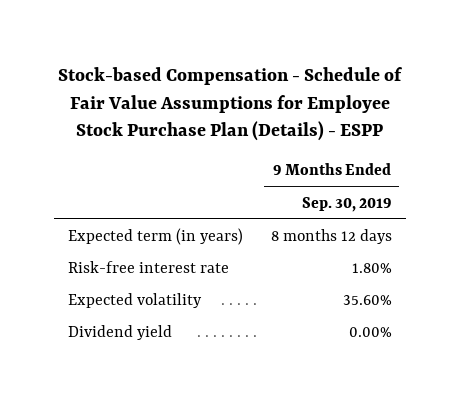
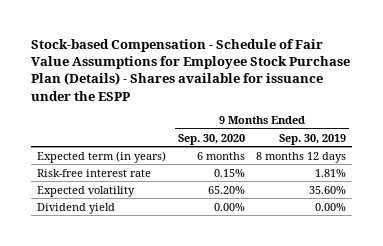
- Stock-based Compensation - Schedule of Fair Value Assumptions for Employee Stock Purchase Plan (Details) - ESPP
+ Stock-based Compensation - Schedule of Fair Value Assumptions for Employee Stock Purchase Plan (Details) - Shares available for issuance under the ESPP
- | 9 Months Ended Sep. 30, 2019
+ | 9 Months Ended Sep. 30, 2020 | 9 Months Ended Sep. 30, 2019
- Risk-free interest rate | 1.80%
+ Risk-free interest rate | 0.15% | 1.81%

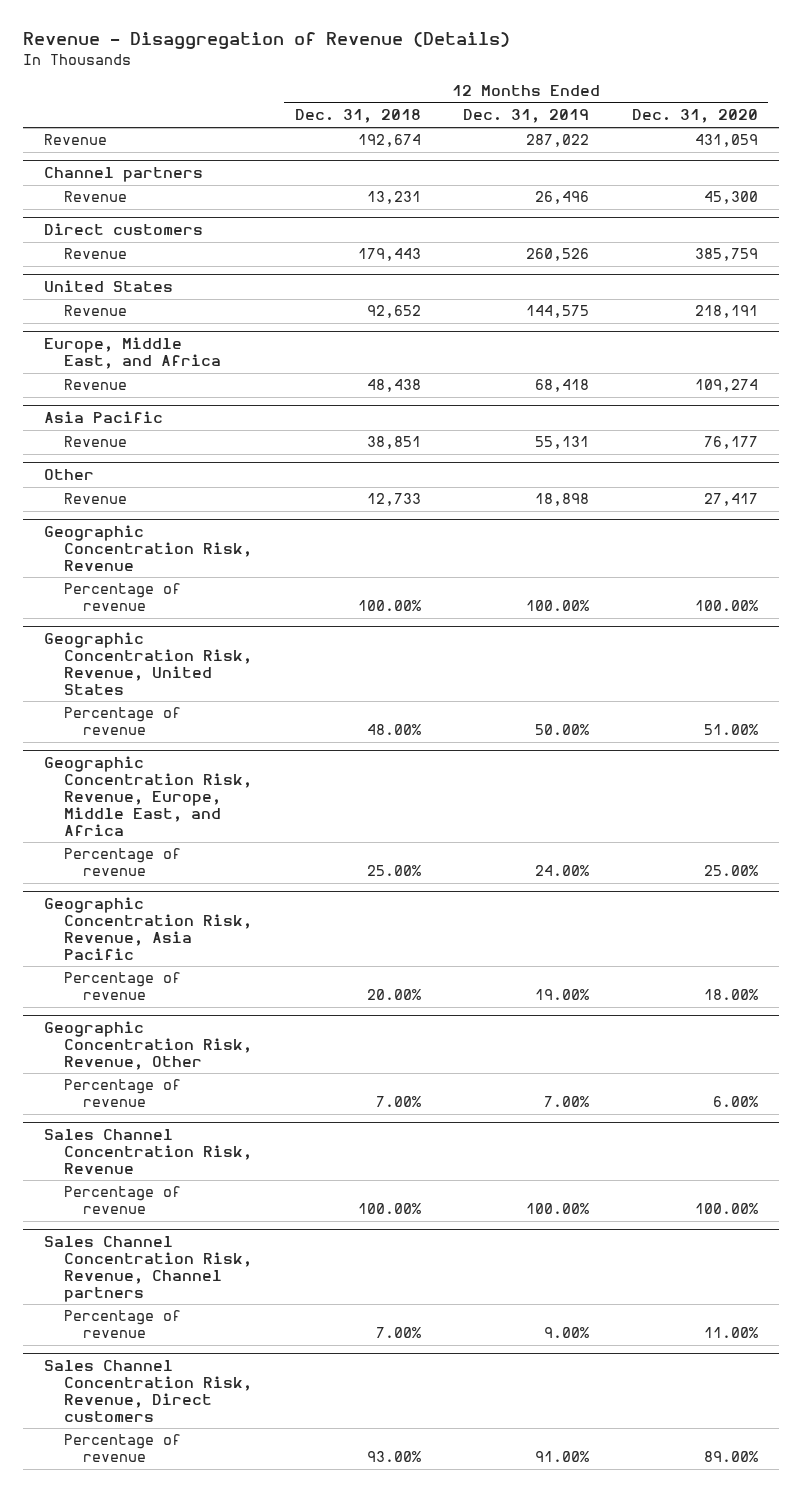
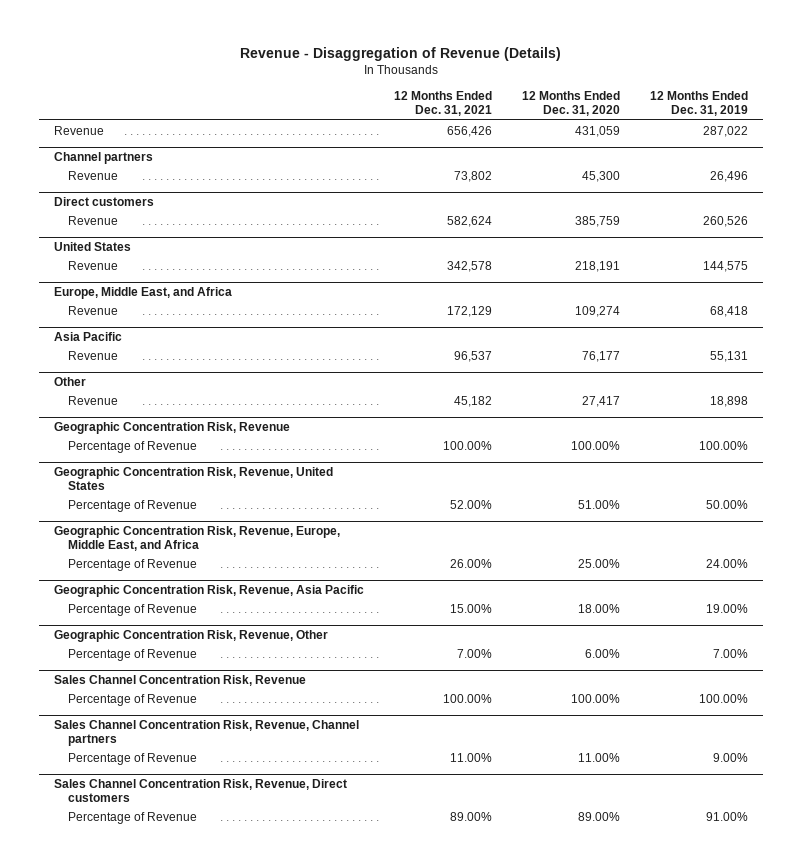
- | 12 Months Ended Dec. 31, 2018 | 12 Months Ended Dec. 31, 2019 | 12 Months Ended Dec. 31, 2020
+ | 12 Months Ended Dec. 31, 2021 | 12 Months Ended Dec. 31, 2020 | 12 Months Ended Dec. 31, 2019
@ Geographic Concentration Risk, Revenue
- Percentage of revenue | 100.00% | 100.00% | 100.00%
+ Percentage of Revenue | 100.00% | 100.00% | 100.00%
@ Geographic Concentration Risk, Revenue, United States
- Percentage of revenue | 48.00% | 50.00% | 51.00%
+ Percentage of Revenue | 52.00% | 51.00% | 50.00%
@ Geographic Concentration Risk, Revenue, Europe, Middle East, and Africa
- Percentage of revenue | 25.00% | 24.00% | 25.00%
+ Percentage of Revenue | 26.00% | 25.00% | 24.00%
@ Geographic Concentration Risk, Revenue, Asia Pacific
- Percentage of revenue | 20.00% | 19.00% | 18.00%
+ Percentage of Revenue | 15.00% | 18.00% | 19.00%
@ Geographic Concentration Risk, Revenue, Other
- Percentage of revenue | 7.00% | 7.00% | 6.00%
+ Percentage of Revenue | 7.00% | 6.00% | 7.00%
@ Sales Channel Concentration Risk, Revenue
- Percentage of revenue | 100.00% | 100.00% | 100.00%
+ Percentage of Revenue | 100.00% | 100.00% | 100.00%
@ Sales Channel Concentration Risk, Revenue, Channel partners
- Percentage of revenue | 7.00% | 9.00% | 11.00%
+ Percentage of Revenue | 11.00% | 11.00% | 9.00%
@ Sales Channel Concentration Risk, Revenue, Direct customers
- Percentage of revenue | 93.00% | 91.00% | 89.00%
+ Percentage of Revenue | 89.00% | 89.00% | 91.00%

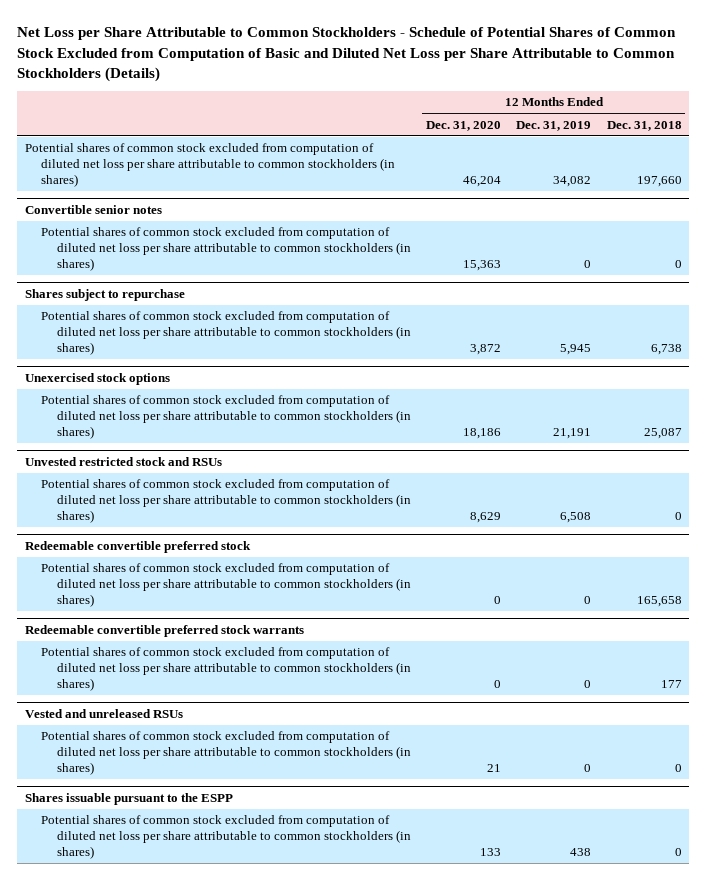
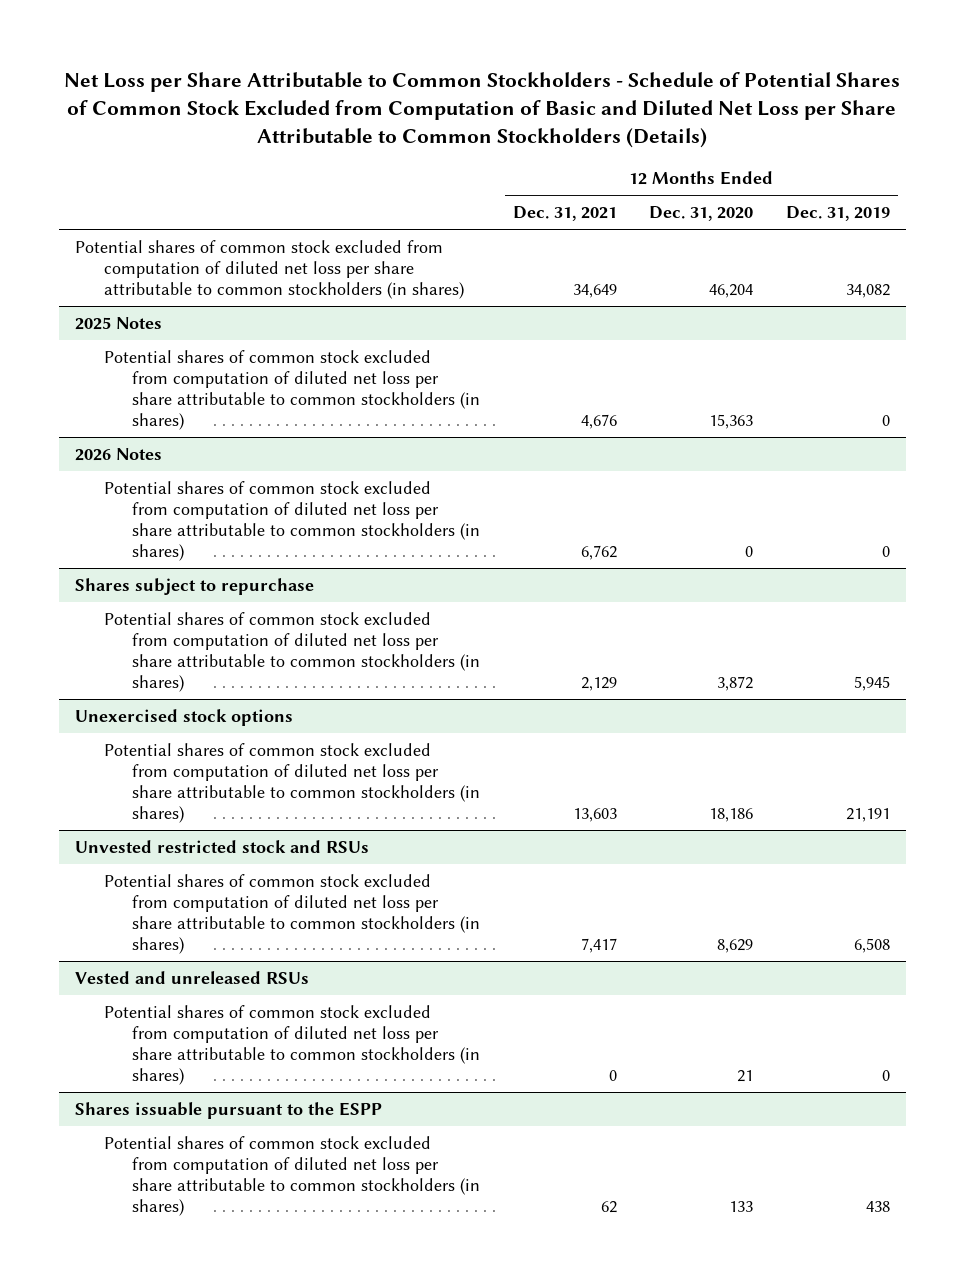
- | 12 Months Ended Dec. 31, 2020 | 12 Months Ended Dec. 31, 2019 | 12 Months Ended Dec. 31, 2018
+ | 12 Months Ended Dec. 31, 2021 | 12 Months Ended Dec. 31, 2020 | 12 Months Ended Dec. 31, 2019
- Convertible senior notes
+ 2025 Notes
+ 2026 Notes
+ Potential shares of common stock excluded from computation of diluted net loss per share attributable to common stockholders (in shares) | 6,762 | 0 | 0
- Redeemable convertible preferred stock
- Potential shares of common stock excluded from computation of diluted net loss per share attributable to common stockholders (in shares) | 0 | 0 | 165,658
- Redeemable convertible preferred stock warrants
- Potential shares of common stock excluded from computation of diluted net loss per share attributable to common stockholders (in shares) | 0 | 0 | 177

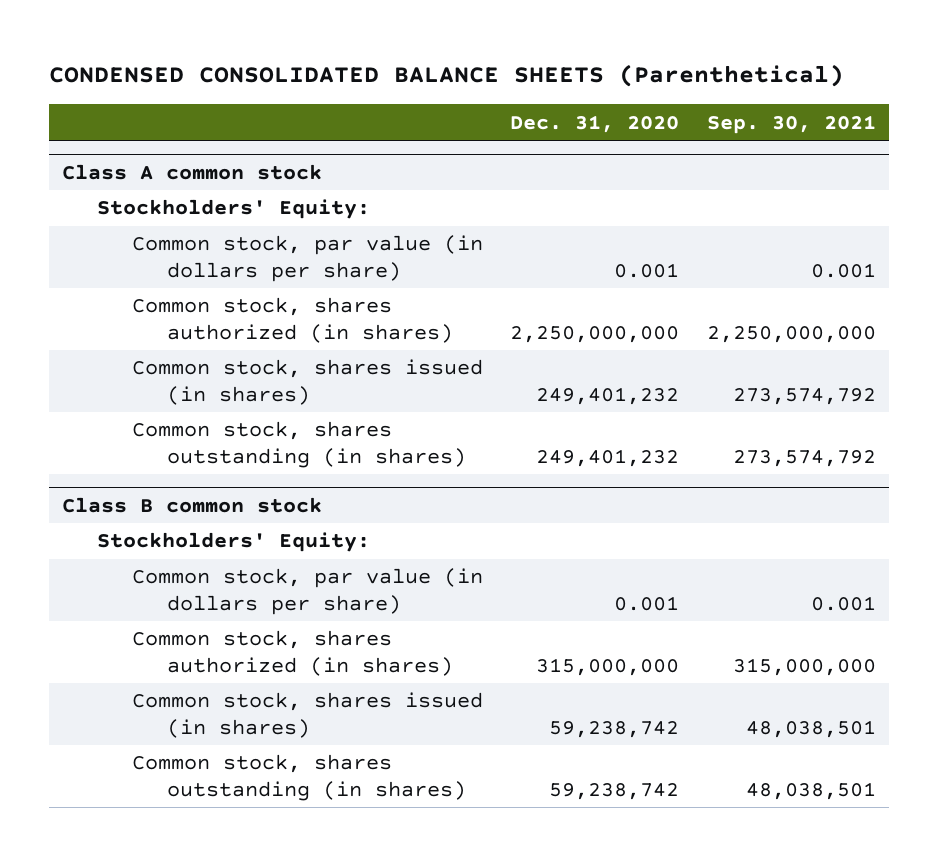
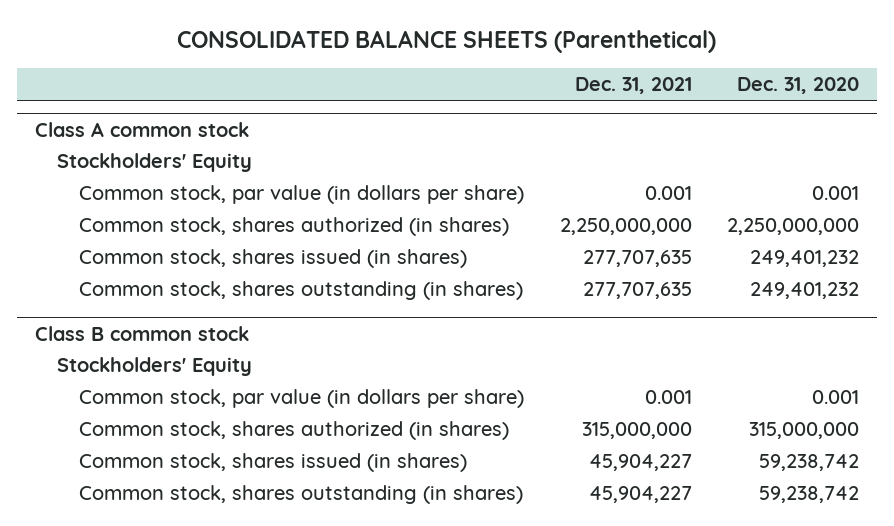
- CONDENSED CONSOLIDATED BALANCE SHEETS (Parenthetical)
+ CONSOLIDATED BALANCE SHEETS (Parenthetical)
- | Dec. 31, 2020 | Sep. 30, 2021
+ | Dec. 31, 2021 | Dec. 31, 2020
@ Class A common stock
- Stockholders' Equity:
+ Stockholders' Equity
@ Class B common stock
- Stockholders' Equity:
+ Stockholders' Equity

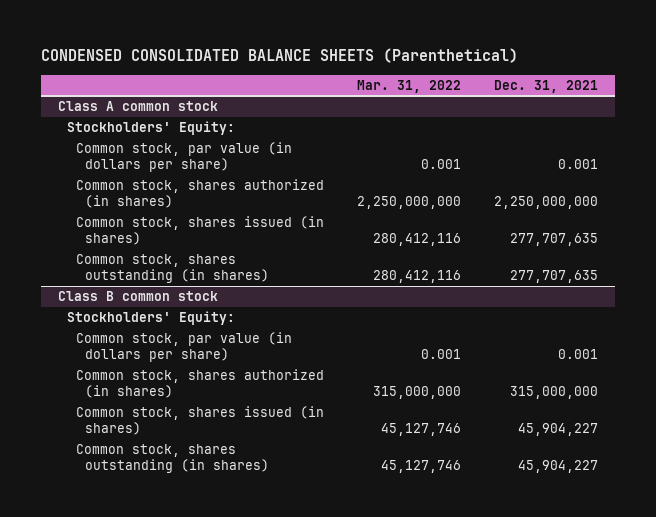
- CONSOLIDATED BALANCE SHEETS (Parenthetical)
+ CONDENSED CONSOLIDATED BALANCE SHEETS (Parenthetical)
- | Dec. 31, 2021 | Dec. 31, 2020
+ | Mar. 31, 2022 | Dec. 31, 2021
@ Class A common stock
- Stockholders' Equity
+ Stockholders' Equity:
@ Class B common stock
- Stockholders' Equity
+ Stockholders' Equity:

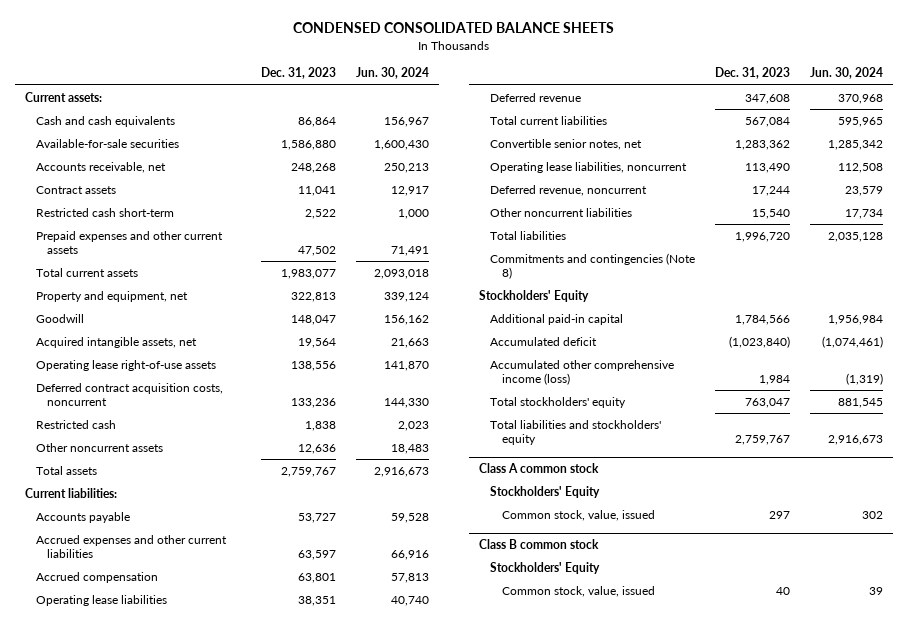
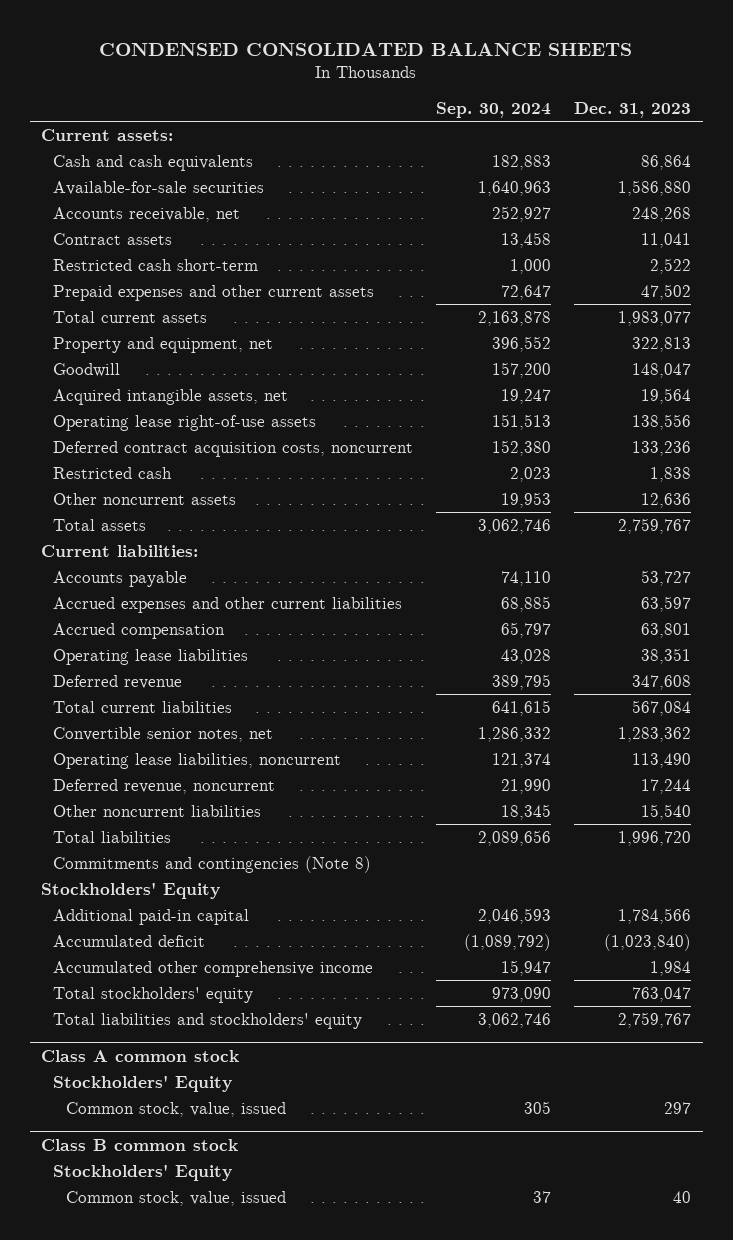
- | Dec. 31, 2023 | Jun. 30, 2024
+ | Sep. 30, 2024 | Dec. 31, 2023
- Accumulated other comprehensive income (loss) | 1,984 | (1,319)
+ Accumulated other comprehensive income | 15,947 | 1,984

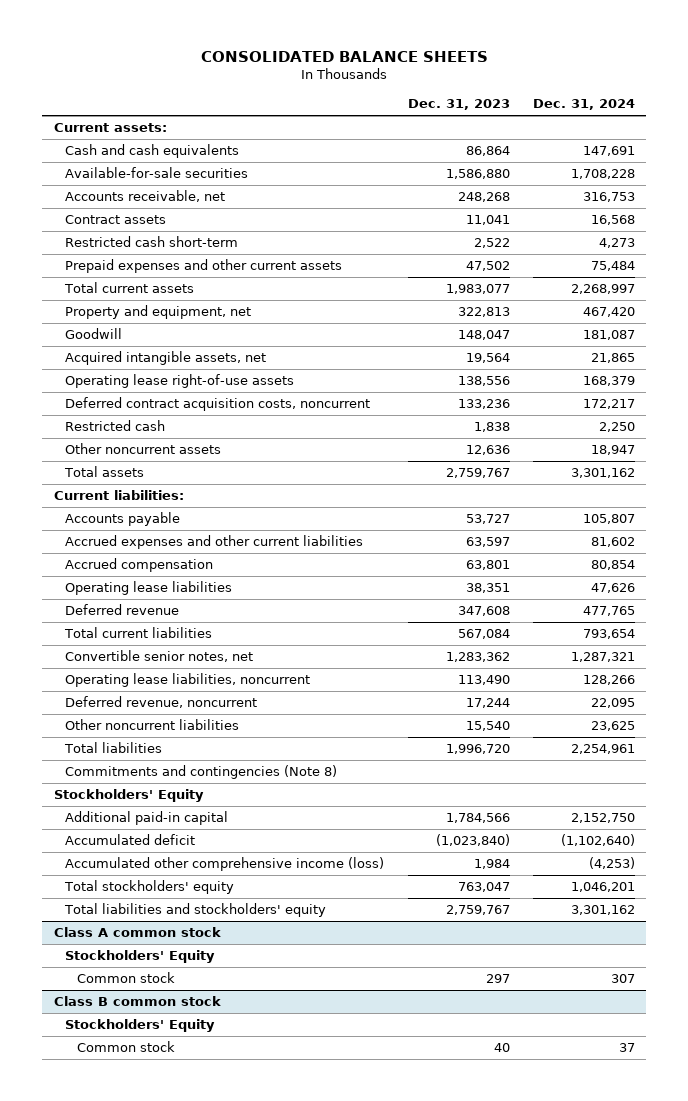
- CONDENSED CONSOLIDATED BALANCE SHEETS
+ CONSOLIDATED BALANCE SHEETS
- | Sep. 30, 2024 | Dec. 31, 2023
+ | Dec. 31, 2023 | Dec. 31, 2024
- Accumulated other comprehensive income | 15,947 | 1,984
+ Accumulated other comprehensive income (loss) | 1,984 | (4,253)
@ Class A common stock
- Common stock, value, issued | 305 | 297
+ Common stock | 297 | 307
@ Class B common stock
- Common stock, value, issued | 37 | 40
+ Common stock | 40 | 37

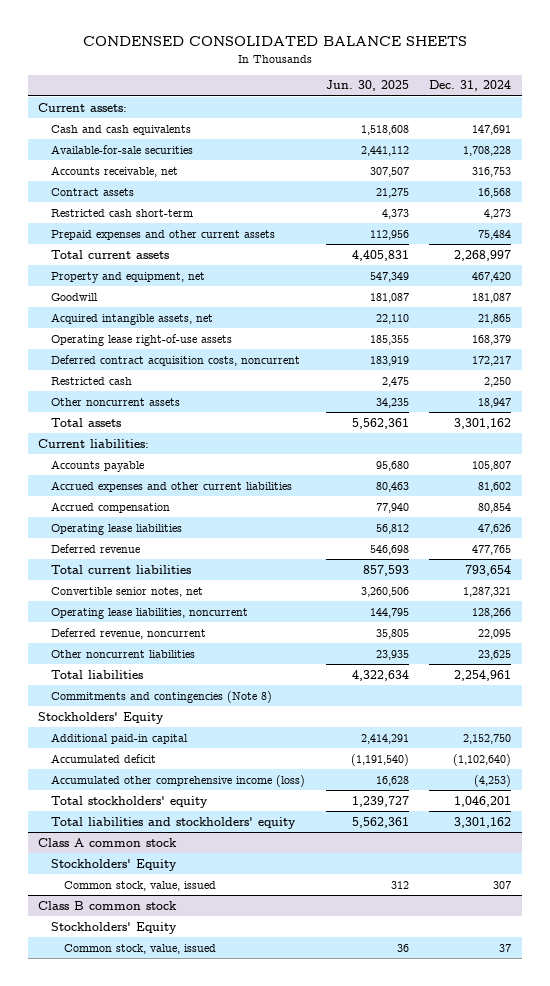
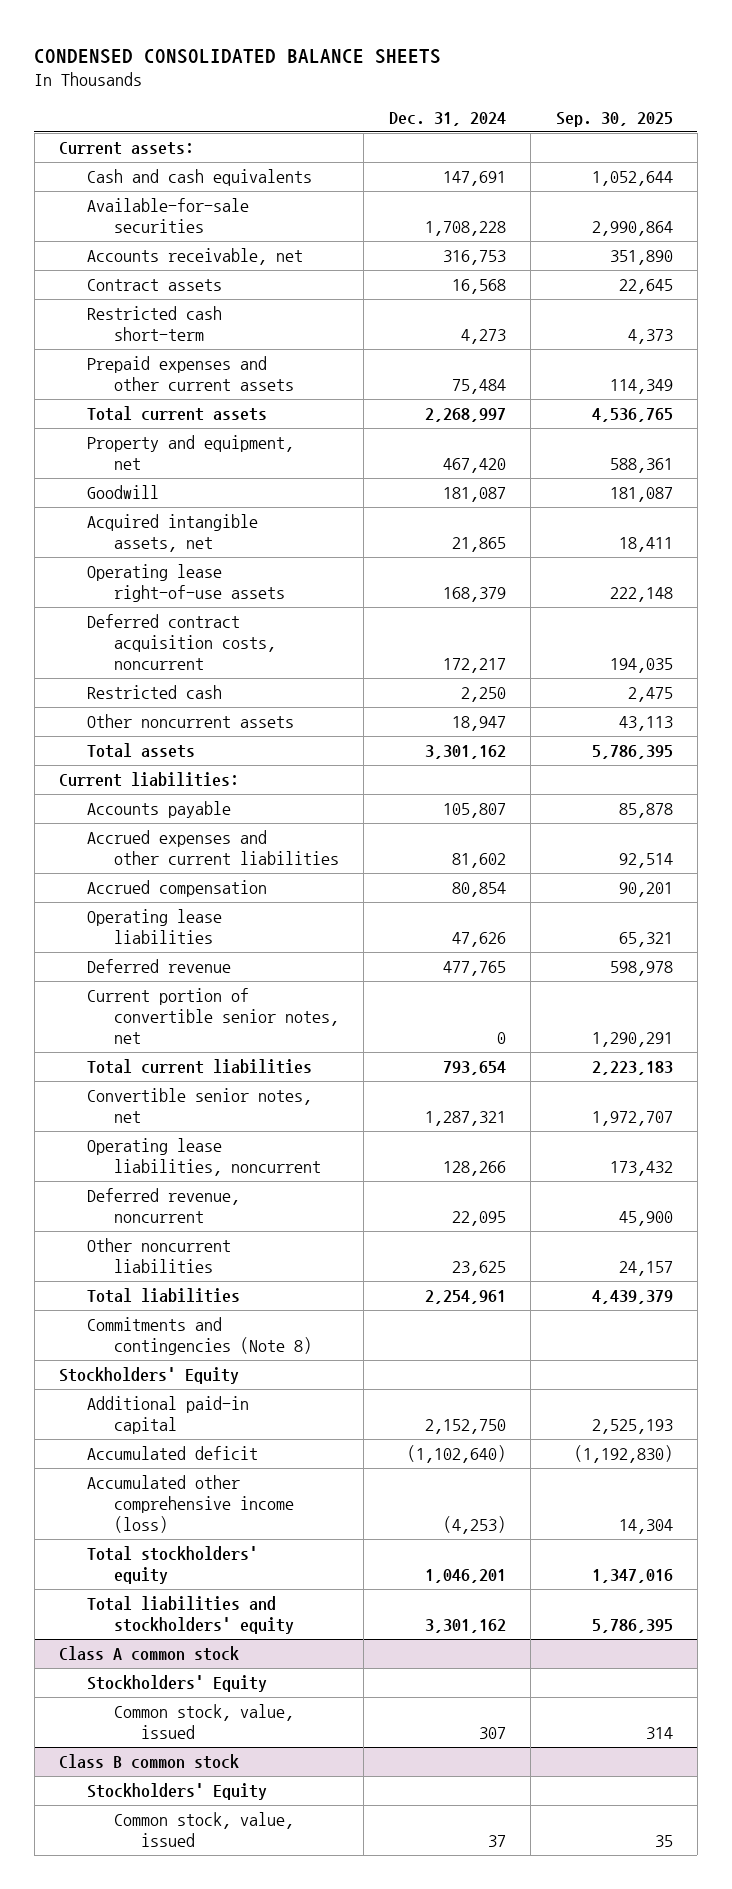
- | Jun. 30, 2025 | Dec. 31, 2024
+ | Dec. 31, 2024 | Sep. 30, 2025
+ Current portion of convertible senior notes, net | 0 | 1,290,291

